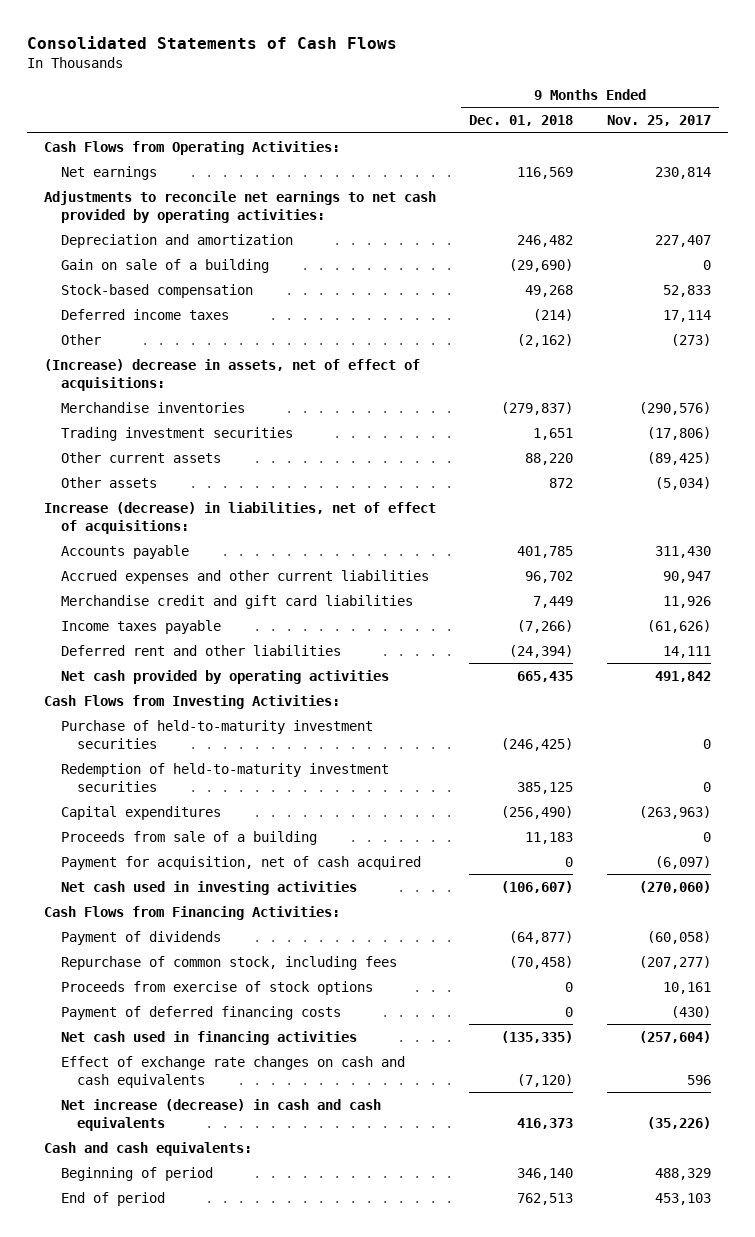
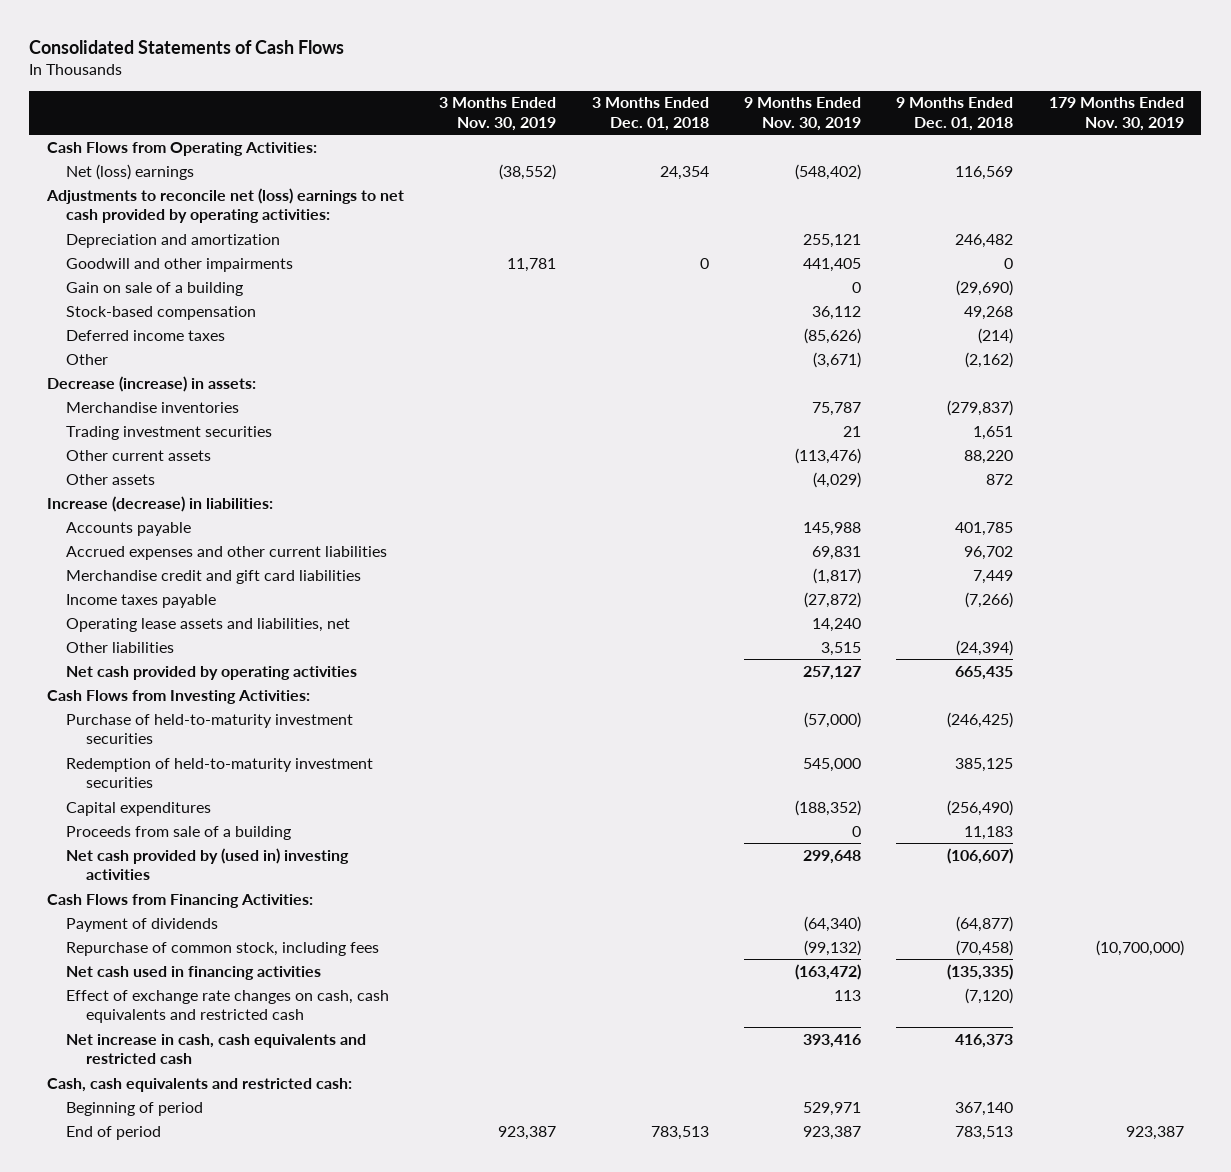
- | 9 Months Ended Dec. 01, 2018 | 9 Months Ended Nov. 25, 2017
+ | 3 Months Ended Nov. 30, 2019 | 3 Months Ended Dec. 01, 2018 | 9 Months Ended Nov. 30, 2019 | 9 Months Ended Dec. 01, 2018 | 179 Months Ended Nov. 30, 2019
- Net earnings | 116,569 | 230,814
- Adjustments to reconcile net earnings to net cash provided by operating activities:
+ Net (loss) earnings | (38,552) | 24,354 | (548,402) | 116,569 |
+ Adjustments to reconcile net (loss) earnings to net cash provided by operating activities:
+ Goodwill and other impairments | 11,781 | 0 | 441,405 | 0 |
- (Increase) decrease in assets, net of effect of acquisitions:
+ Decrease (increase) in assets:
- Increase (decrease) in liabilities, net of effect of acquisitions:
+ Increase (decrease) in liabilities:
- Deferred rent and other liabilities | (24,394) | 14,111
+ Operating lease assets and liabilities, net | | | 14,240 | |
+ Other liabilities | | | 3,515 | (24,394) |
- Payment for acquisition, net of cash acquired | 0 | (6,097)
- Net cash used in investing activities | (106,607) | (270,060)
+ Net cash provided by (used in) investing activities | | | 299,648 | (106,607) |
- Proceeds from exercise of stock options | 0 | 10,161
- Payment of deferred financing costs | 0 | (430)
- Effect of exchange rate changes on cash and cash equivalents | (7,120) | 596
- Net increase (decrease) in cash and cash equivalents | 416,373 | (35,226)
- Cash and cash equivalents:
- Beginning of period | 346,140 | 488,329
- End of period | 762,513 | 453,103
+ Effect of exchange rate changes on cash, cash equivalents and restricted cash | | | 113 | (7,120) |
+ Net increase in cash, cash equivalents and restricted cash | | | 393,416 | 416,373 |
+ Cash, cash equivalents and restricted cash:
+ Beginning of period | | | 529,971 | 367,140 |
+ End of period | 923,387 | 783,513 | 923,387 | 783,513 | 923,387

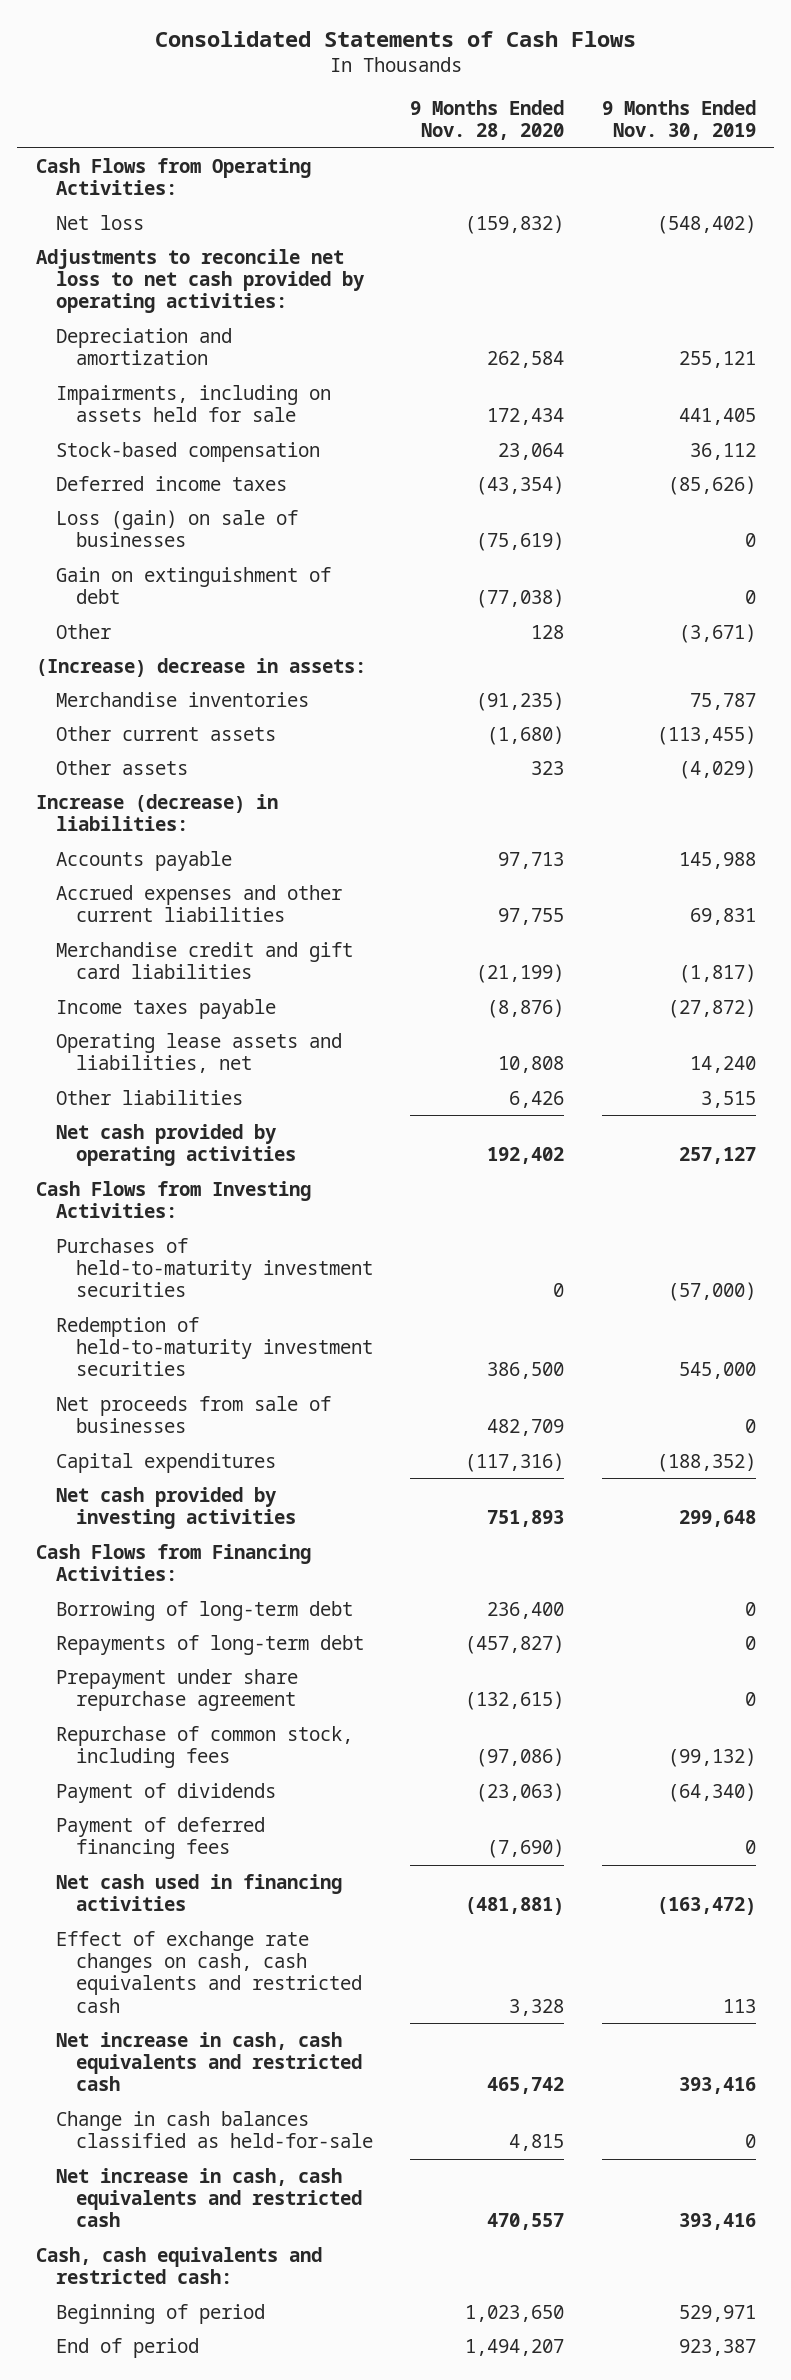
- | 3 Months Ended Nov. 30, 2019 | 3 Months Ended Dec. 01, 2018 | 9 Months Ended Nov. 30, 2019 | 9 Months Ended Dec. 01, 2018 | 179 Months Ended Nov. 30, 2019
+ | 9 Months Ended Nov. 28, 2020 | 9 Months Ended Nov. 30, 2019
- Net (loss) earnings | (38,552) | 24,354 | (548,402) | 116,569 |
- Adjustments to reconcile net (loss) earnings to net cash provided by operating activities:
+ Net loss | (159,832) | (548,402)
+ Adjustments to reconcile net loss to net cash provided by operating activities:
- Goodwill and other impairments | 11,781 | 0 | 441,405 | 0 |
- Gain on sale of a building | | | 0 | (29,690) |
+ Impairments, including on assets held for sale | 172,434 | 441,405
+ Loss (gain) on sale of businesses | (75,619) | 0
+ Gain on extinguishment of debt | (77,038) | 0
- Decrease (increase) in assets:
+ (Increase) decrease in assets:
- Trading investment securities | | | 21 | 1,651 |
- Other current assets | | | (113,476) | 88,220 |
+ Other current assets | (1,680) | (113,455)
- Purchase of held-to-maturity investment securities | | | (57,000) | (246,425) |
+ Purchases of held-to-maturity investment securities | 0 | (57,000)
+ Net proceeds from sale of businesses | 482,709 | 0
- Proceeds from sale of a building | | | 0 | 11,183 |
- Net cash provided by (used in) investing activities | | | 299,648 | (106,607) |
+ Net cash provided by investing activities | 751,893 | 299,648
+ Borrowing of long-term debt | 236,400 | 0
+ Repayments of long-term debt | (457,827) | 0
+ Prepayment under share repurchase agreement | (132,615) | 0
moved down: Payment of dividends | (23,063) | (64,340)
+ Payment of deferred financing fees | (7,690) | 0
+ Change in cash balances classified as held-for-sale | 4,815 | 0
+ Net increase in cash, cash equivalents and restricted cash | 470,557 | 393,416

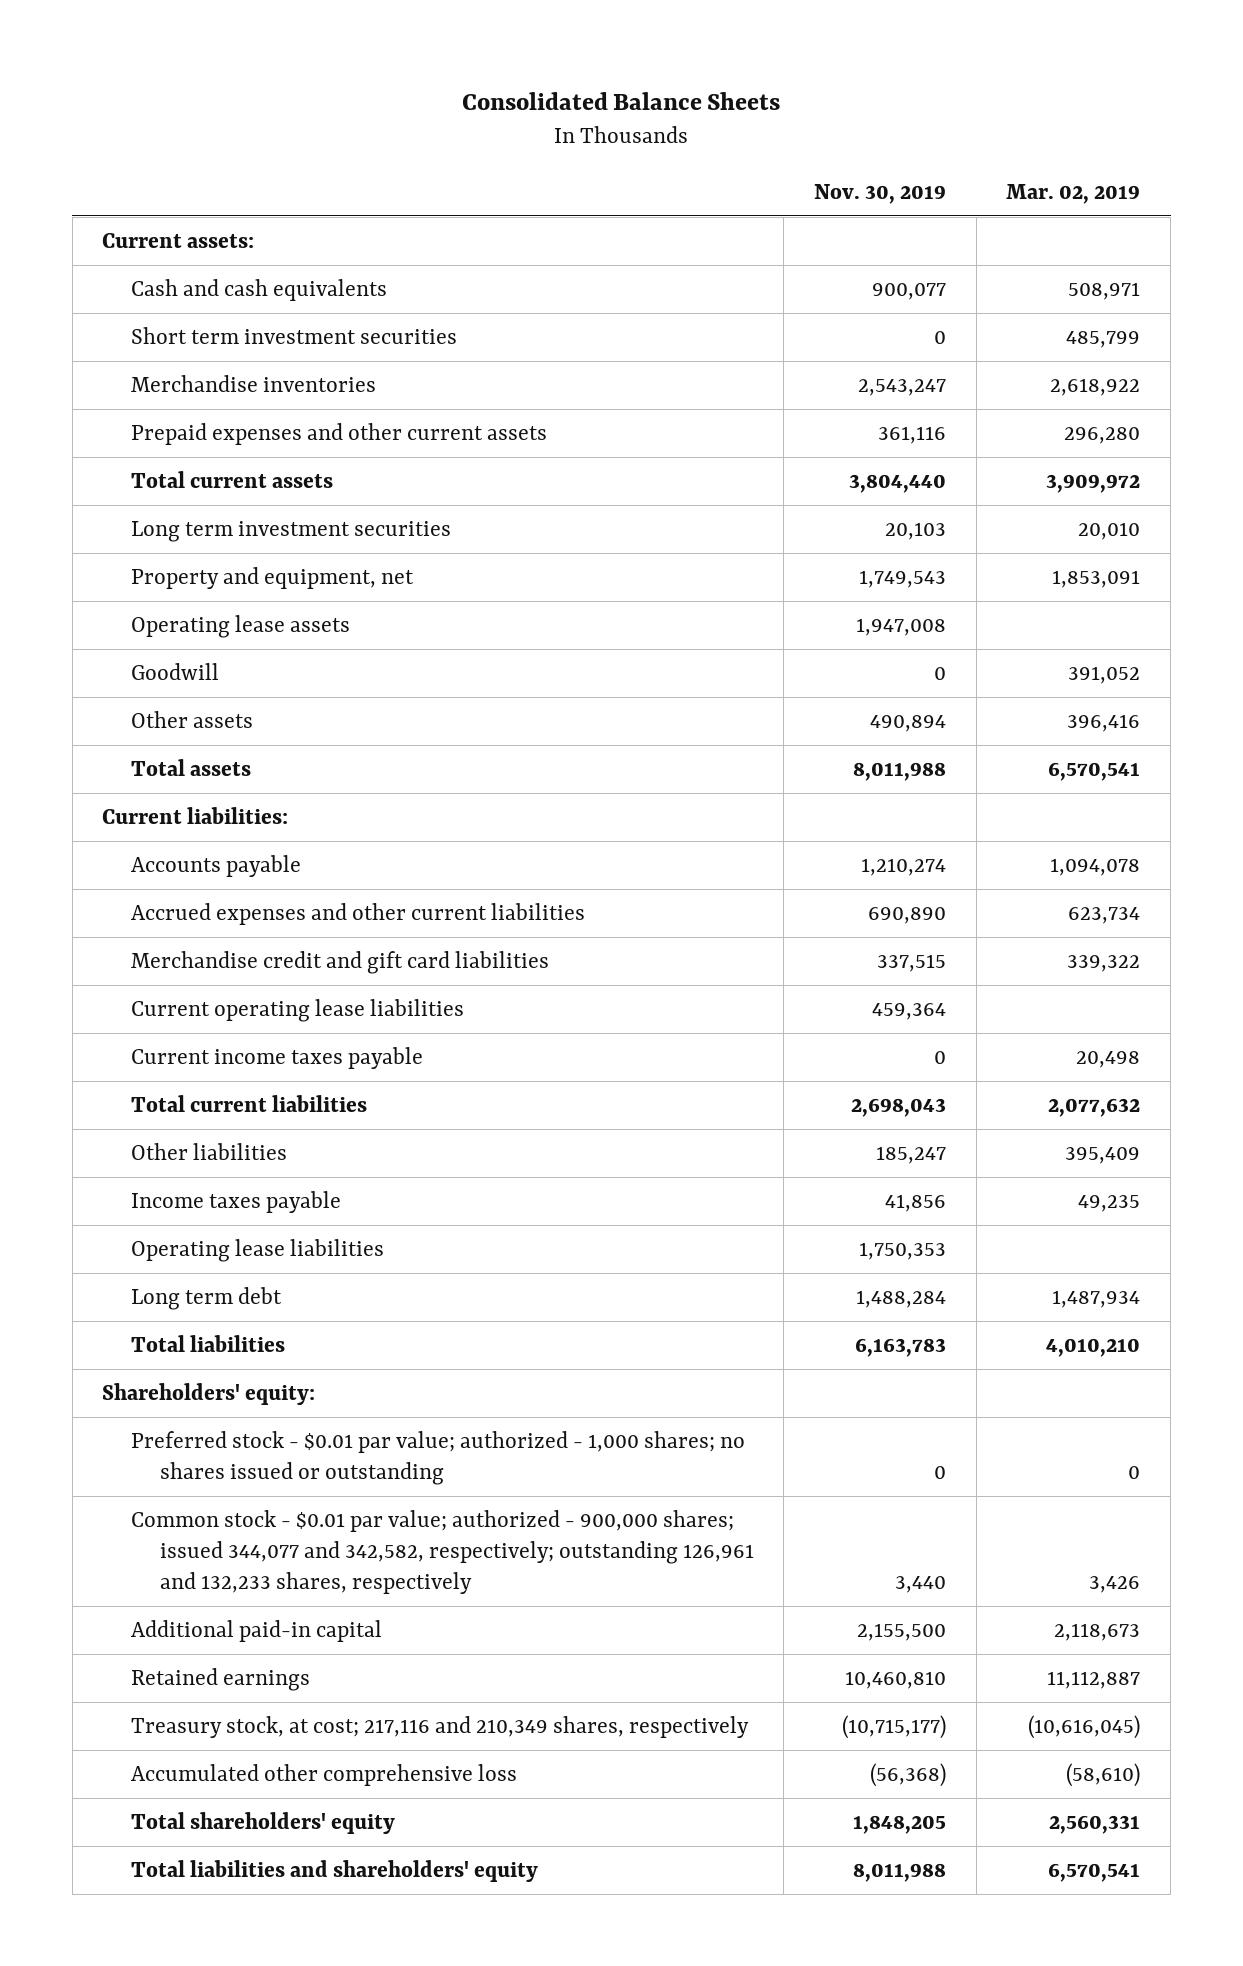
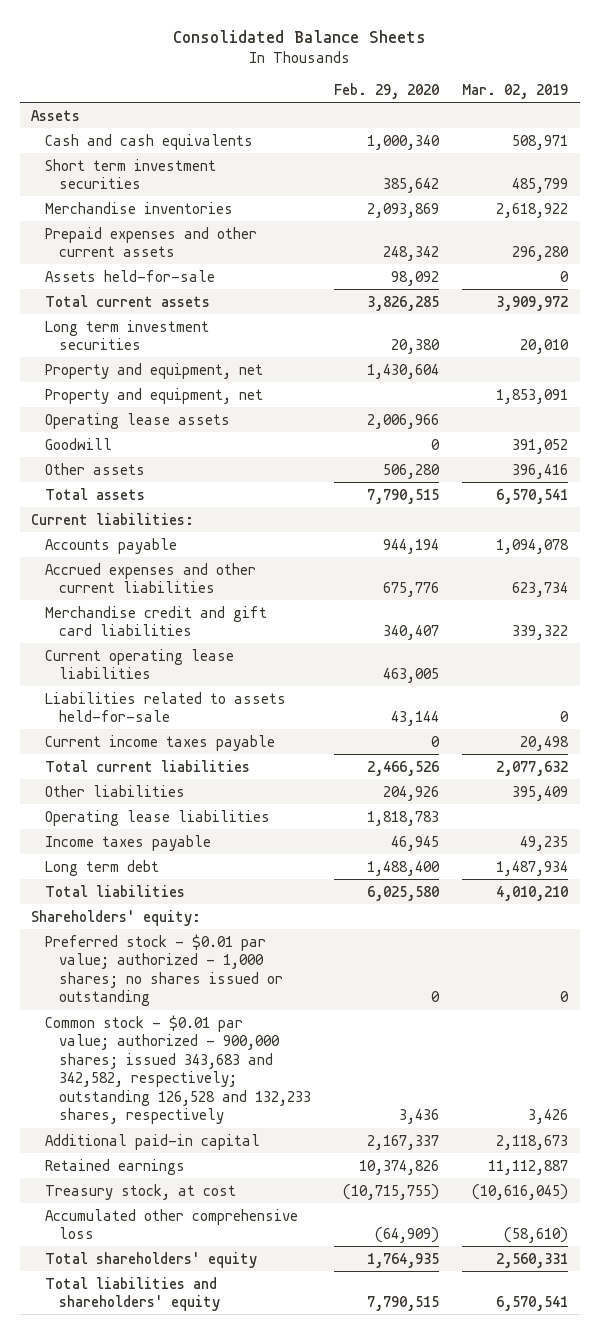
- | Nov. 30, 2019 | Mar. 02, 2019
+ | Feb. 29, 2020 | Mar. 02, 2019
- Current assets:
+ Assets
+ Assets held-for-sale | 98,092 | 0
+ Property and equipment, net | 1,430,604 |
+ Liabilities related to assets held-for-sale | 43,144 | 0
moved down: Income taxes payable | 46,945 | 49,235
- Common stock - $0.01 par value; authorized - 900,000 shares; issued 344,077 and 342,582, respectively; outstanding 126,961 and 132,233 shares, respectively | 3,440 | 3,426
+ Common stock - $0.01 par value; authorized - 900,000 shares; issued 343,683 and 342,582, respectively; outstanding 126,528 and 132,233 shares, respectively | 3,436 | 3,426
- Treasury stock, at cost; 217,116 and 210,349 shares, respectively | (10,715,177) | (10,616,045)
+ Treasury stock, at cost | (10,715,755) | (10,616,045)

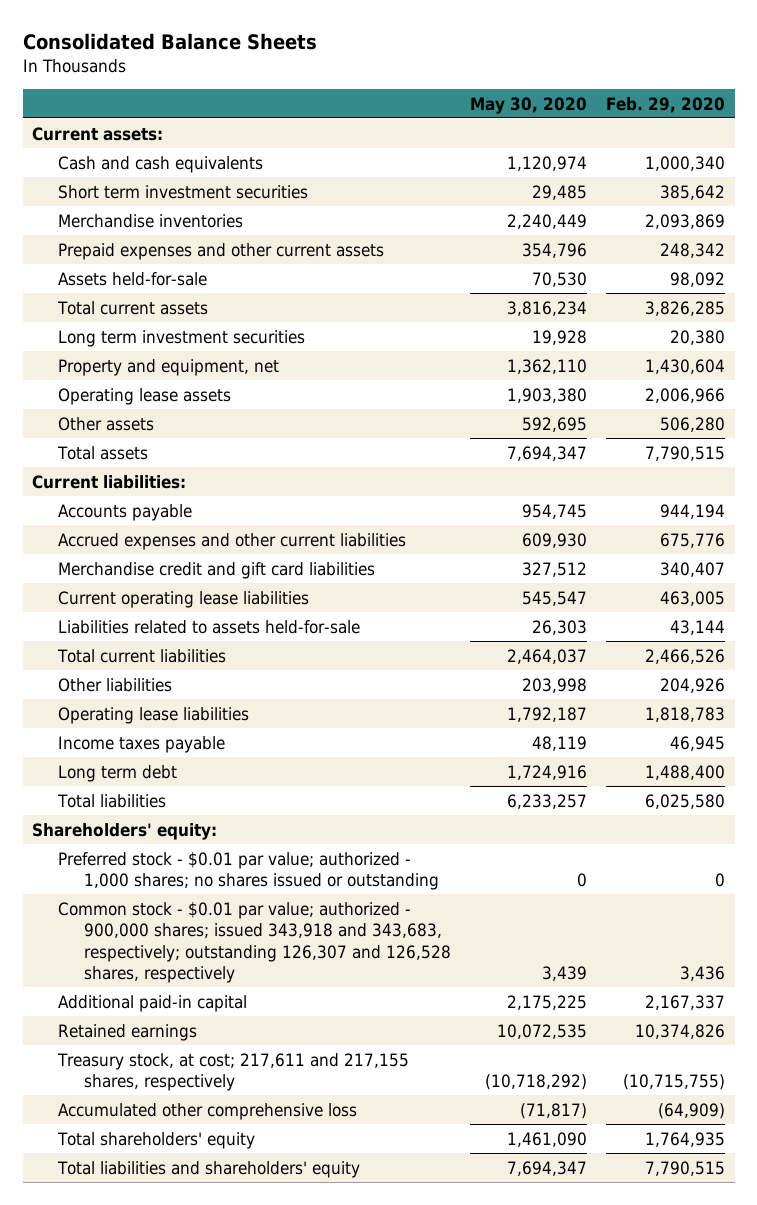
- | Feb. 29, 2020 | Mar. 02, 2019
+ | May 30, 2020 | Feb. 29, 2020
- Assets
+ Current assets:
- Property and equipment, net | | 1,853,091
- Goodwill | 0 | 391,052
- Current income taxes payable | 0 | 20,498
- Common stock - $0.01 par value; authorized - 900,000 shares; issued 343,683 and 342,582, respectively; outstanding 126,528 and 132,233 shares, respectively | 3,436 | 3,426
+ Common stock - $0.01 par value; authorized - 900,000 shares; issued 343,918 and 343,683, respectively; outstanding 126,307 and 126,528 shares, respectively | 3,439 | 3,436
- Treasury stock, at cost | (10,715,755) | (10,616,045)
+ Treasury stock, at cost; 217,611 and 217,155 shares, respectively | (10,718,292) | (10,715,755)

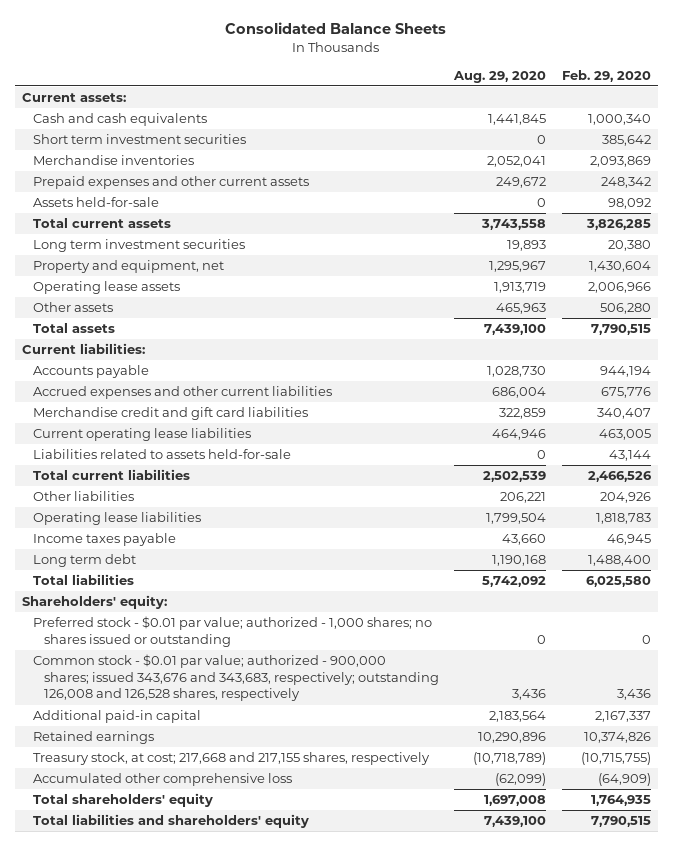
- | May 30, 2020 | Feb. 29, 2020
+ | Aug. 29, 2020 | Feb. 29, 2020
- Common stock - $0.01 par value; authorized - 900,000 shares; issued 343,918 and 343,683, respectively; outstanding 126,307 and 126,528 shares, respectively | 3,439 | 3,436
+ Common stock - $0.01 par value; authorized - 900,000 shares; issued 343,676 and 343,683, respectively; outstanding 126,008 and 126,528 shares, respectively | 3,436 | 3,436
- Treasury stock, at cost; 217,611 and 217,155 shares, respectively | (10,718,292) | (10,715,755)
+ Treasury stock, at cost; 217,668 and 217,155 shares, respectively | (10,718,789) | (10,715,755)

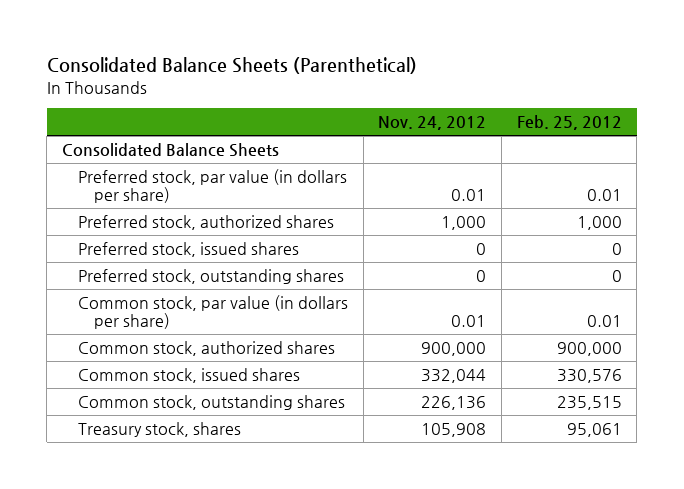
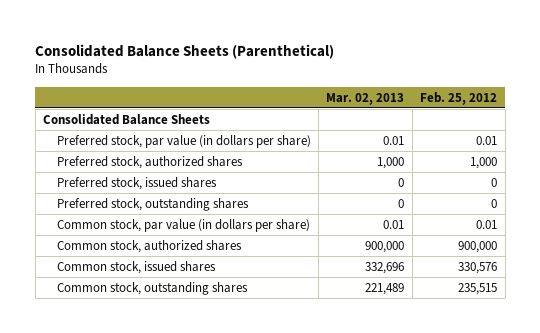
- | Nov. 24, 2012 | Feb. 25, 2012
+ | Mar. 02, 2013 | Feb. 25, 2012
- Treasury stock, shares | 105,908 | 95,061

